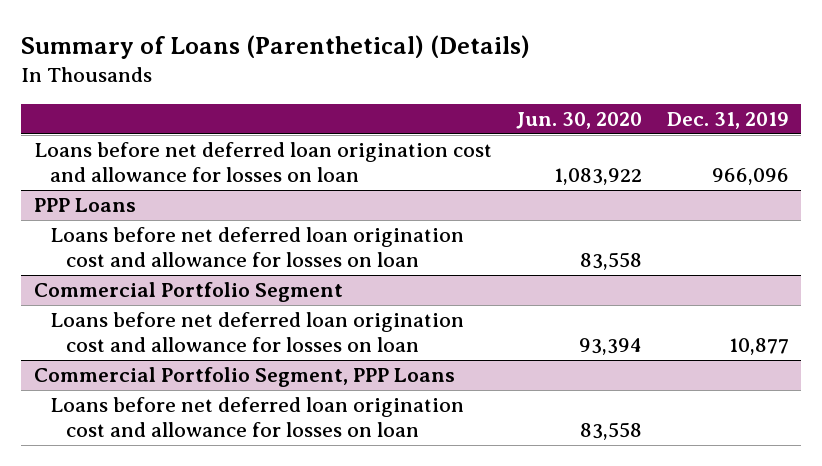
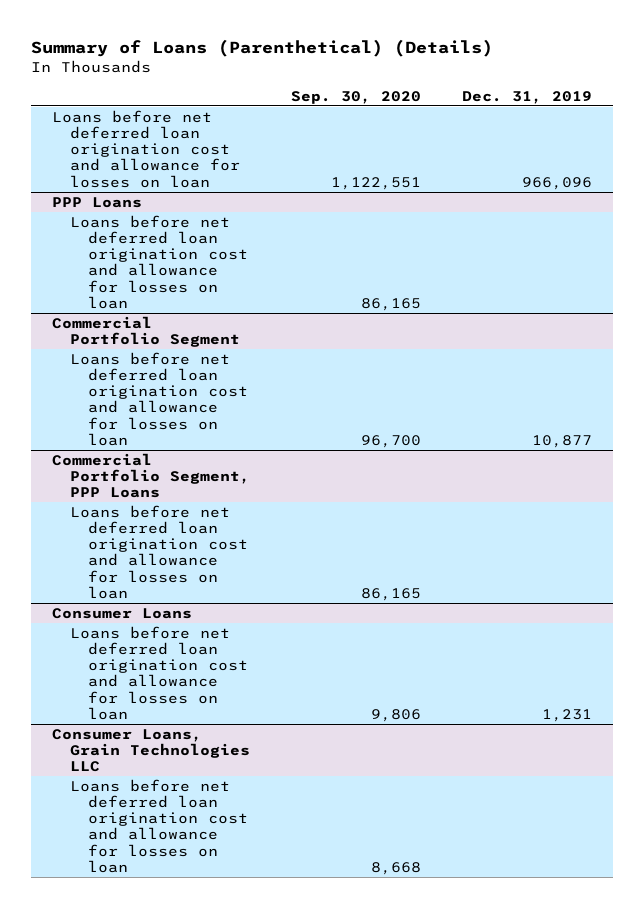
- | Jun. 30, 2020 | Dec. 31, 2019
+ | Sep. 30, 2020 | Dec. 31, 2019
+ Consumer Loans
+ Loans before net deferred loan origination cost and allowance for losses on loan | 9,806 | 1,231
+ Consumer Loans, Grain Technologies LLC
+ Loans before net deferred loan origination cost and allowance for losses on loan | 8,668 |

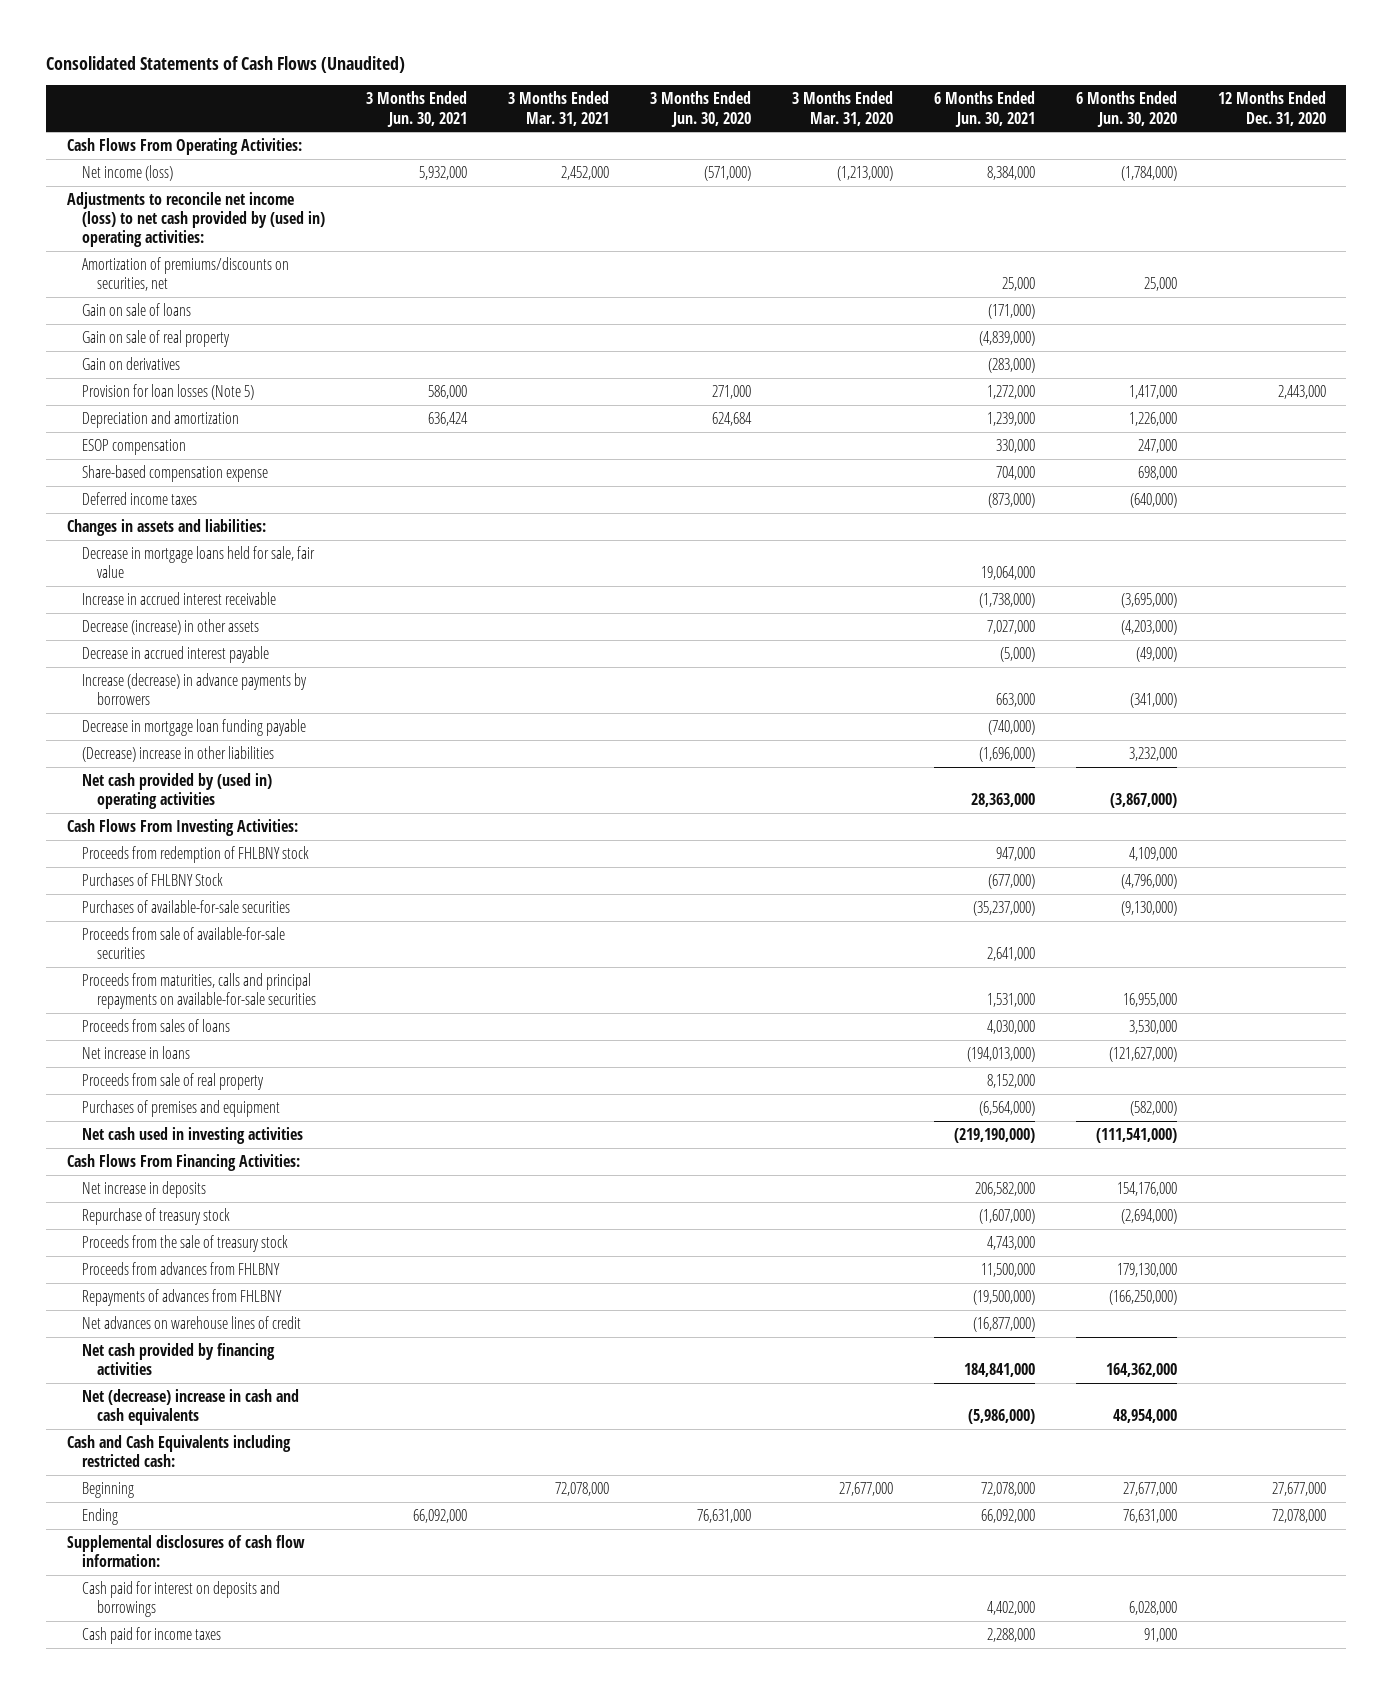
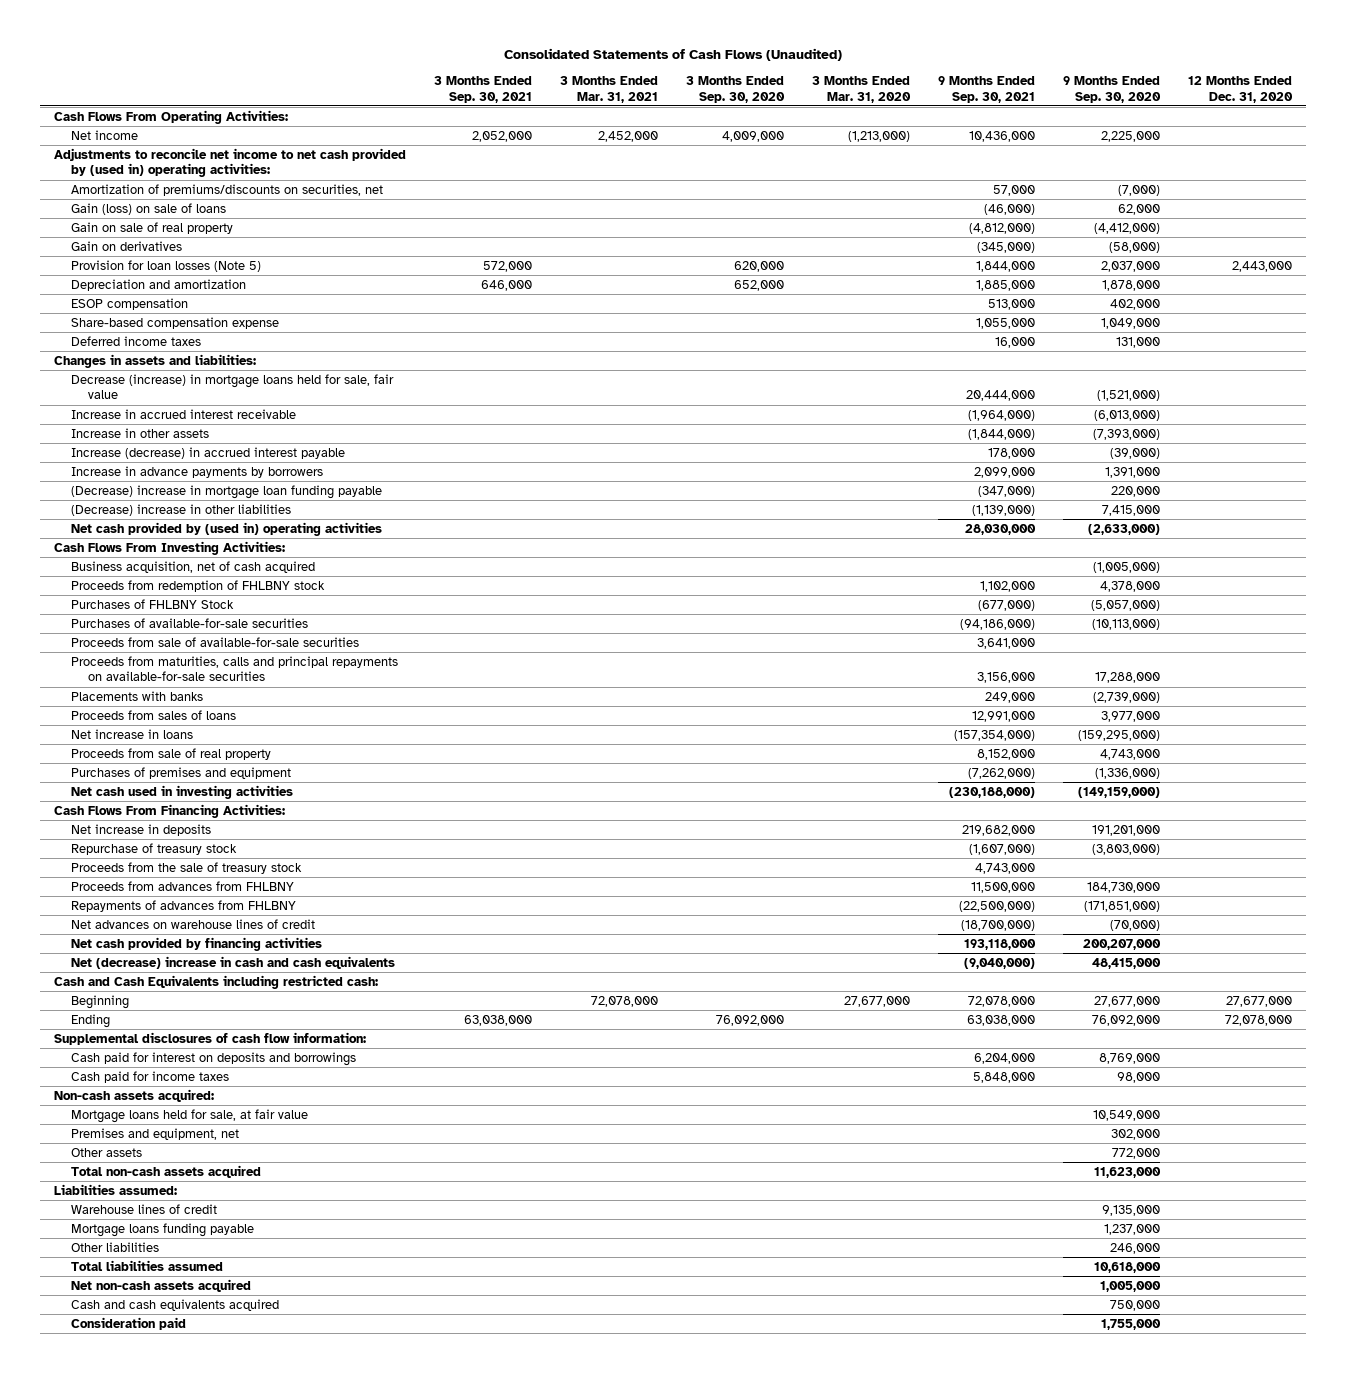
- | 3 Months Ended Jun. 30, 2021 | 3 Months Ended Mar. 31, 2021 | 3 Months Ended Jun. 30, 2020 | 3 Months Ended Mar. 31, 2020 | 6 Months Ended Jun. 30, 2021 | 6 Months Ended Jun. 30, 2020 | 12 Months Ended Dec. 31, 2020
+ | 3 Months Ended Sep. 30, 2021 | 3 Months Ended Mar. 31, 2021 | 3 Months Ended Sep. 30, 2020 | 3 Months Ended Mar. 31, 2020 | 9 Months Ended Sep. 30, 2021 | 9 Months Ended Sep. 30, 2020 | 12 Months Ended Dec. 31, 2020
- Net income (loss) | 5,932,000 | 2,452,000 | (571,000) | (1,213,000) | 8,384,000 | (1,784,000) |
- Adjustments to reconcile net income (loss) to net cash provided by (used in) operating activities:
+ Net income | 2,052,000 | 2,452,000 | 4,009,000 | (1,213,000) | 10,436,000 | 2,225,000 |
+ Adjustments to reconcile net income to net cash provided by (used in) operating activities:
- Gain on sale of loans | | | | | (171,000) | |
+ Gain (loss) on sale of loans | | | | | (46,000) | 62,000 |
- Decrease in mortgage loans held for sale, fair value | | | | | 19,064,000 | |
+ Decrease (increase) in mortgage loans held for sale, fair value | | | | | 20,444,000 | (1,521,000) |
- Decrease (increase) in other assets | | | | | 7,027,000 | (4,203,000) |
- Decrease in accrued interest payable | | | | | (5,000) | (49,000) |
- Increase (decrease) in advance payments by borrowers | | | | | 663,000 | (341,000) |
- Decrease in mortgage loan funding payable | | | | | (740,000) | |
+ Increase in other assets | | | | | (1,844,000) | (7,393,000) |
+ Increase (decrease) in accrued interest payable | | | | | 178,000 | (39,000) |
+ Increase in advance payments by borrowers | | | | | 2,099,000 | 1,391,000 |
+ (Decrease) increase in mortgage loan funding payable | | | | | (347,000) | 220,000 |
+ Business acquisition, net of cash acquired | | | | | | (1,005,000) |
+ Placements with banks | | | | | 249,000 | (2,739,000) |
+ Non-cash assets acquired:
+ Mortgage loans held for sale, at fair value | | | | | | 10,549,000 |
+ Premises and equipment, net | | | | | | 302,000 |
+ Other assets | | | | | | 772,000 |
+ Total non-cash assets acquired | | | | | | 11,623,000 |
+ Liabilities assumed:
+ Warehouse lines of credit | | | | | | 9,135,000 |
+ Mortgage loans funding payable | | | | | | 1,237,000 |
+ Other liabilities | | | | | | 246,000 |
+ Total liabilities assumed | | | | | | 10,618,000 |
+ Net non-cash assets acquired | | | | | | 1,005,000 |
+ Cash and cash equivalents acquired | | | | | | 750,000 |
+ Consideration paid | | | | | | 1,755,000 |

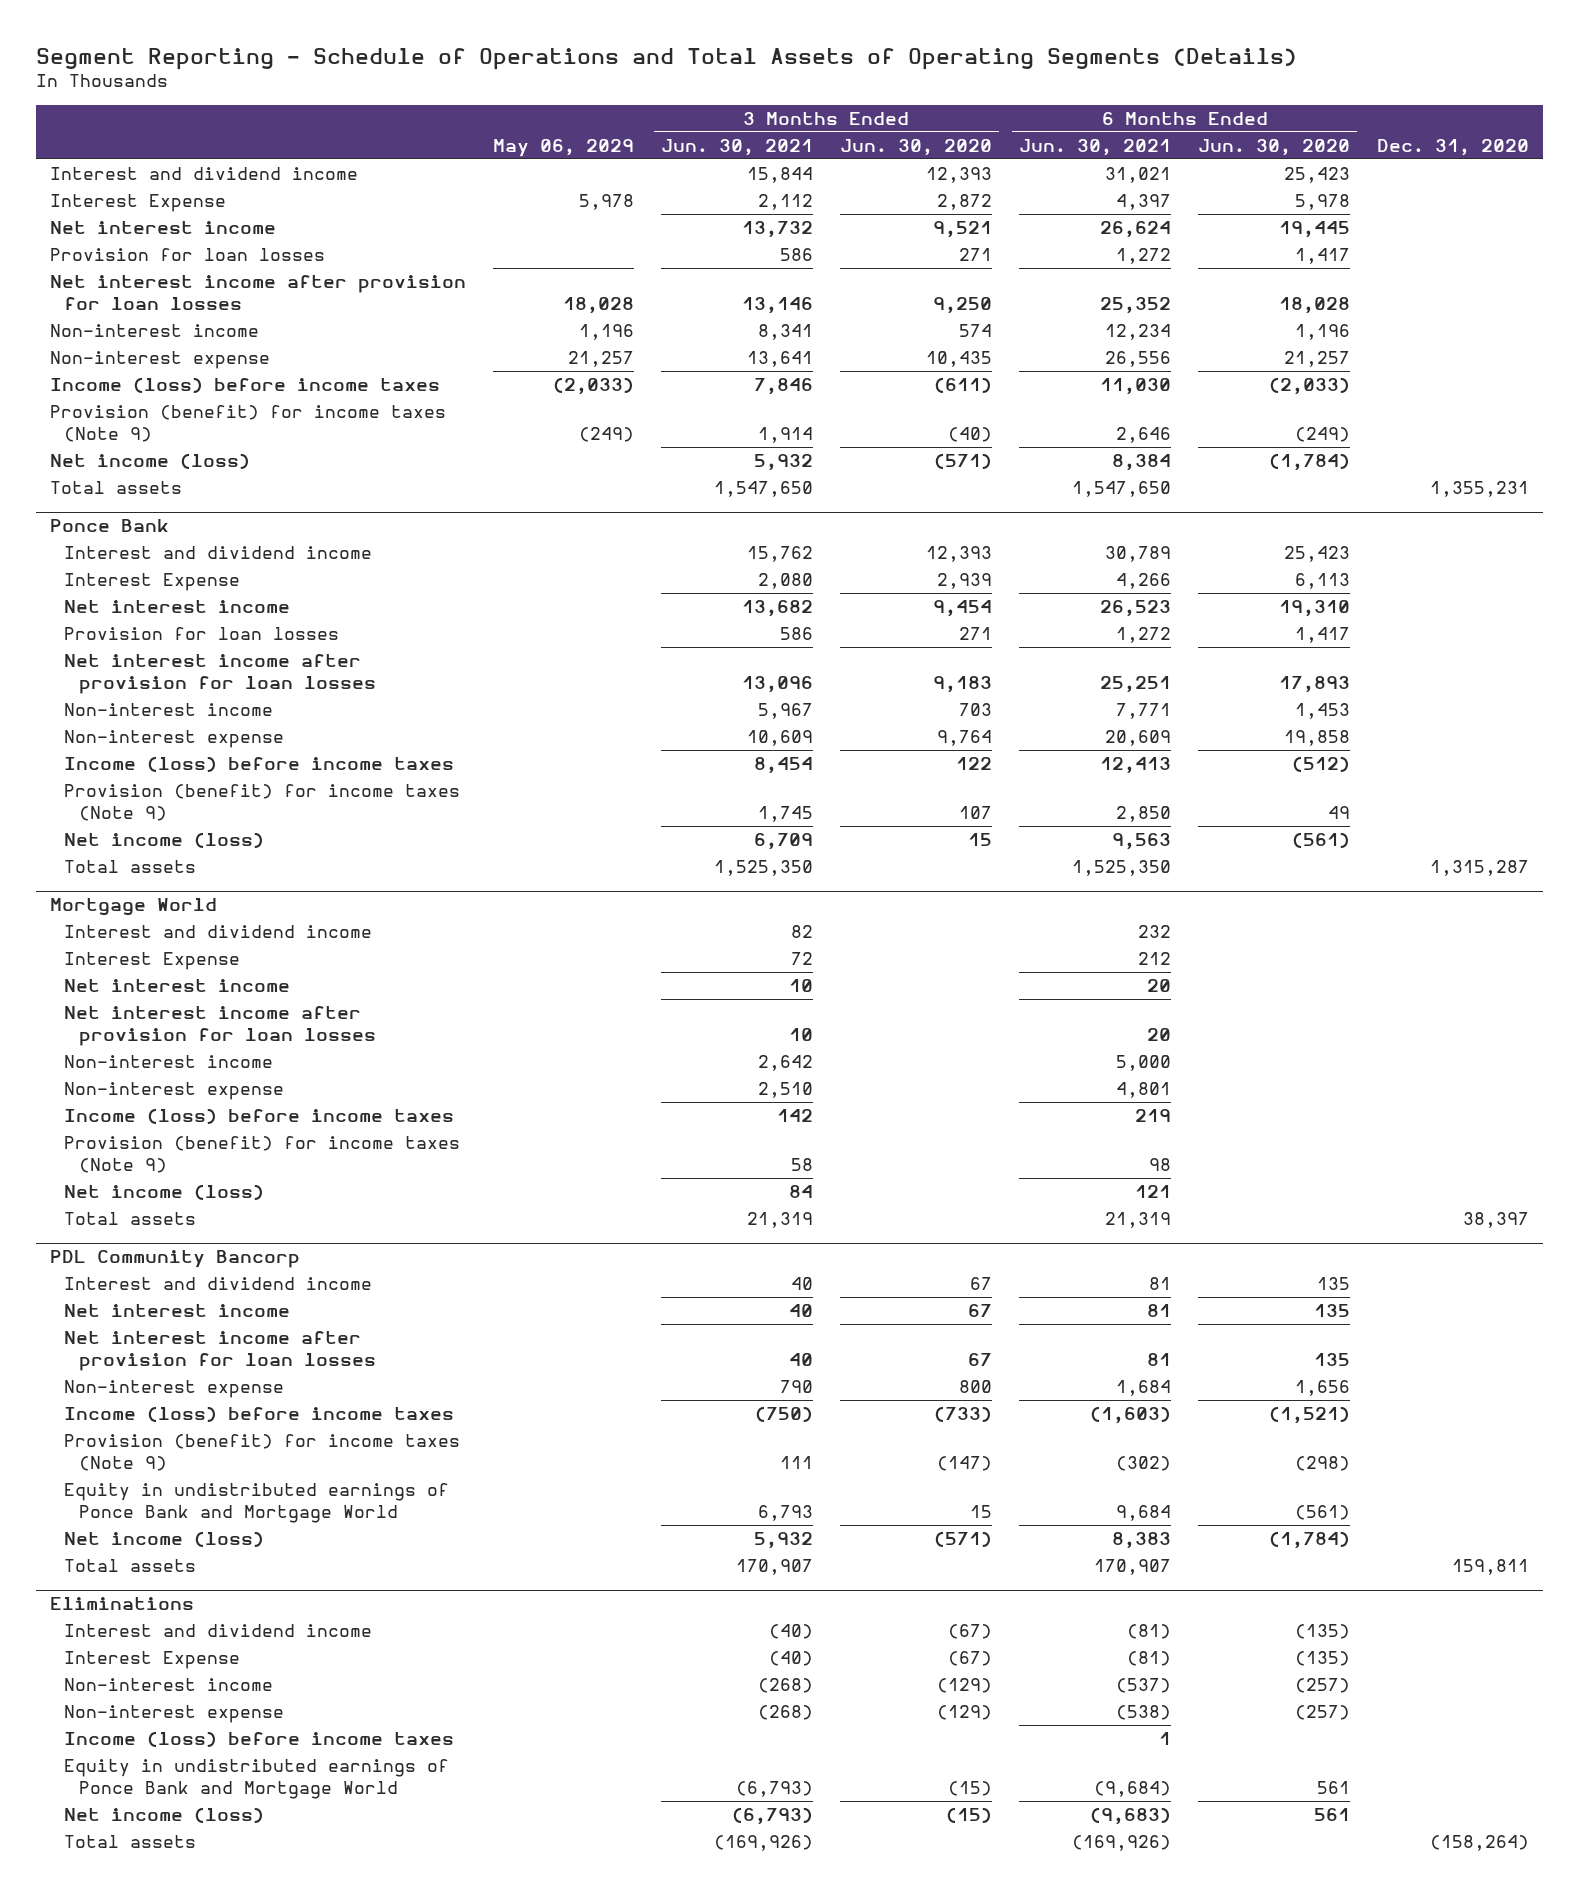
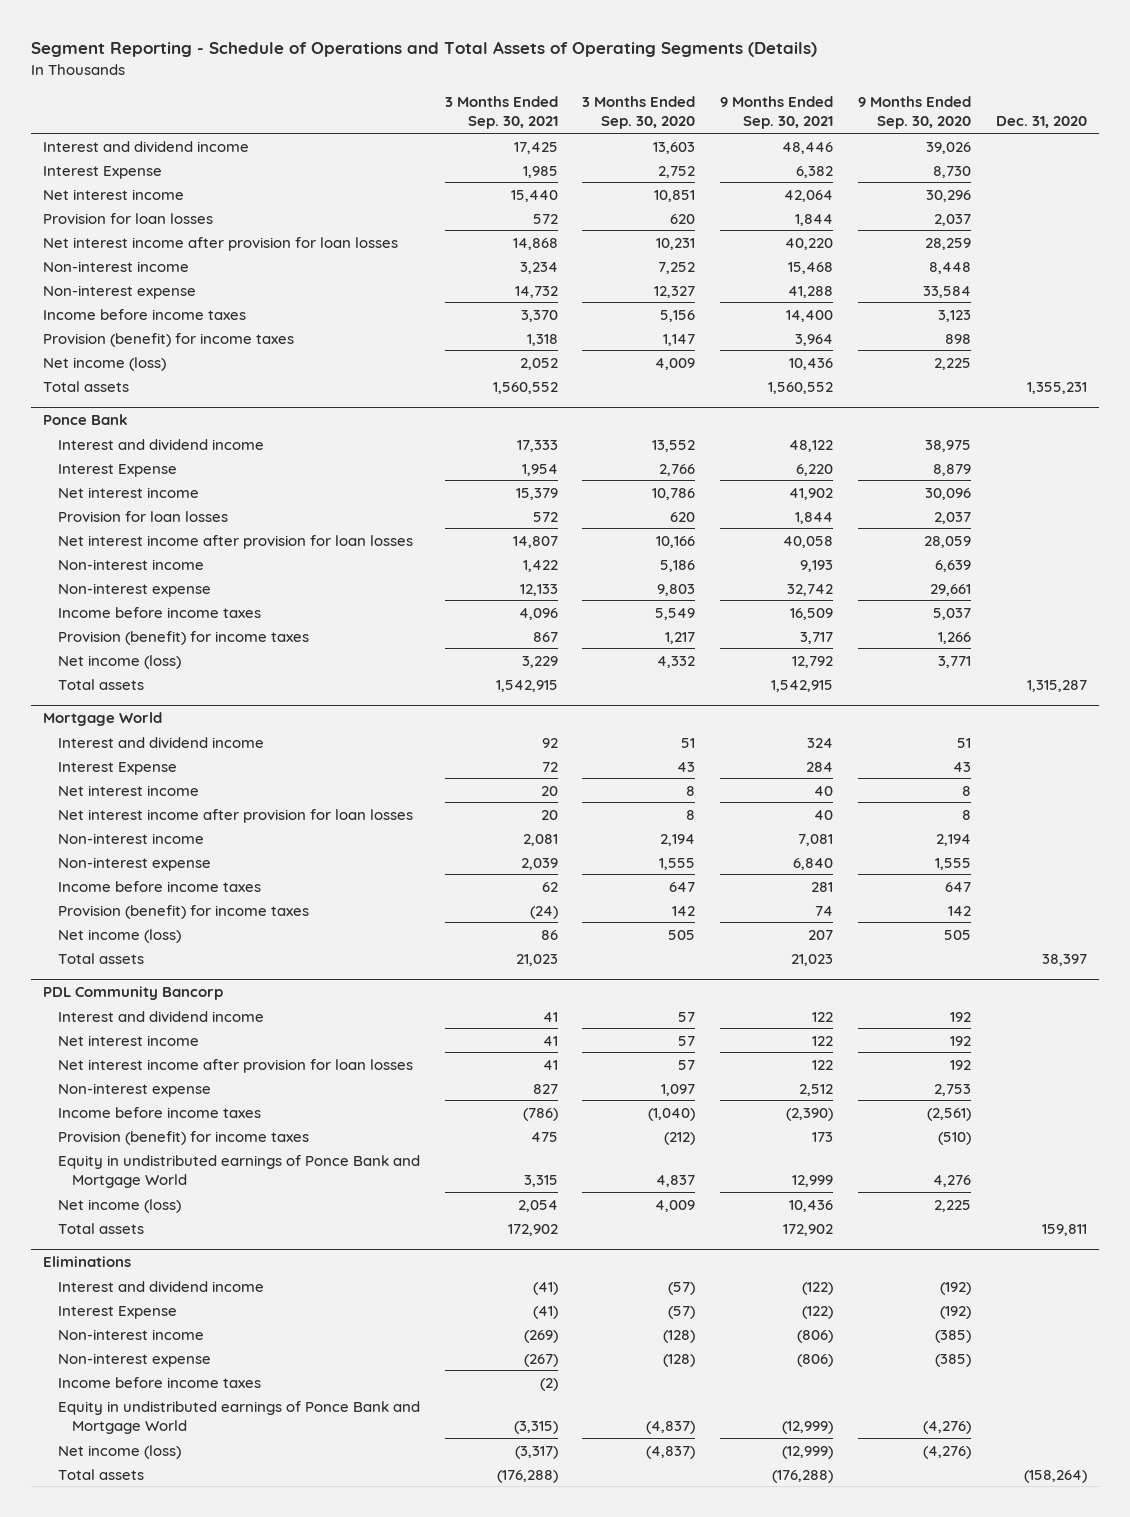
- | May 06, 2029 | 3 Months Ended Jun. 30, 2021 | 3 Months Ended Jun. 30, 2020 | 6 Months Ended Jun. 30, 2021 | 6 Months Ended Jun. 30, 2020 | Dec. 31, 2020
+ | 3 Months Ended Sep. 30, 2021 | 3 Months Ended Sep. 30, 2020 | 9 Months Ended Sep. 30, 2021 | 9 Months Ended Sep. 30, 2020 | Dec. 31, 2020
- Income (loss) before income taxes | (2,033) | 7,846 | (611) | 11,030 | (2,033) |
- Provision (benefit) for income taxes (Note 9) | (249) | 1,914 | (40) | 2,646 | (249) |
+ Income before income taxes | 3,370 | 5,156 | 14,400 | 3,123 |
+ Provision (benefit) for income taxes | 1,318 | 1,147 | 3,964 | 898 |
@ Ponce Bank
- Income (loss) before income taxes | | 8,454 | 122 | 12,413 | (512) |
- Provision (benefit) for income taxes (Note 9) | | 1,745 | 107 | 2,850 | 49 |
+ Income before income taxes | 4,096 | 5,549 | 16,509 | 5,037 |
+ Provision (benefit) for income taxes | 867 | 1,217 | 3,717 | 1,266 |
@ Mortgage World
- Income (loss) before income taxes | | 142 | | 219 | |
- Provision (benefit) for income taxes (Note 9) | | 58 | | 98 | |
+ Income before income taxes | 62 | 647 | 281 | 647 |
+ Provision (benefit) for income taxes | (24) | 142 | 74 | 142 |
@ PDL Community Bancorp
- Income (loss) before income taxes | | (750) | (733) | (1,603) | (1,521) |
- Provision (benefit) for income taxes (Note 9) | | 111 | (147) | (302) | (298) |
+ Income before income taxes | (786) | (1,040) | (2,390) | (2,561) |
+ Provision (benefit) for income taxes | 475 | (212) | 173 | (510) |
@ Eliminations
- Income (loss) before income taxes | | | | 1 | |
+ Income before income taxes | (2) | | | |

